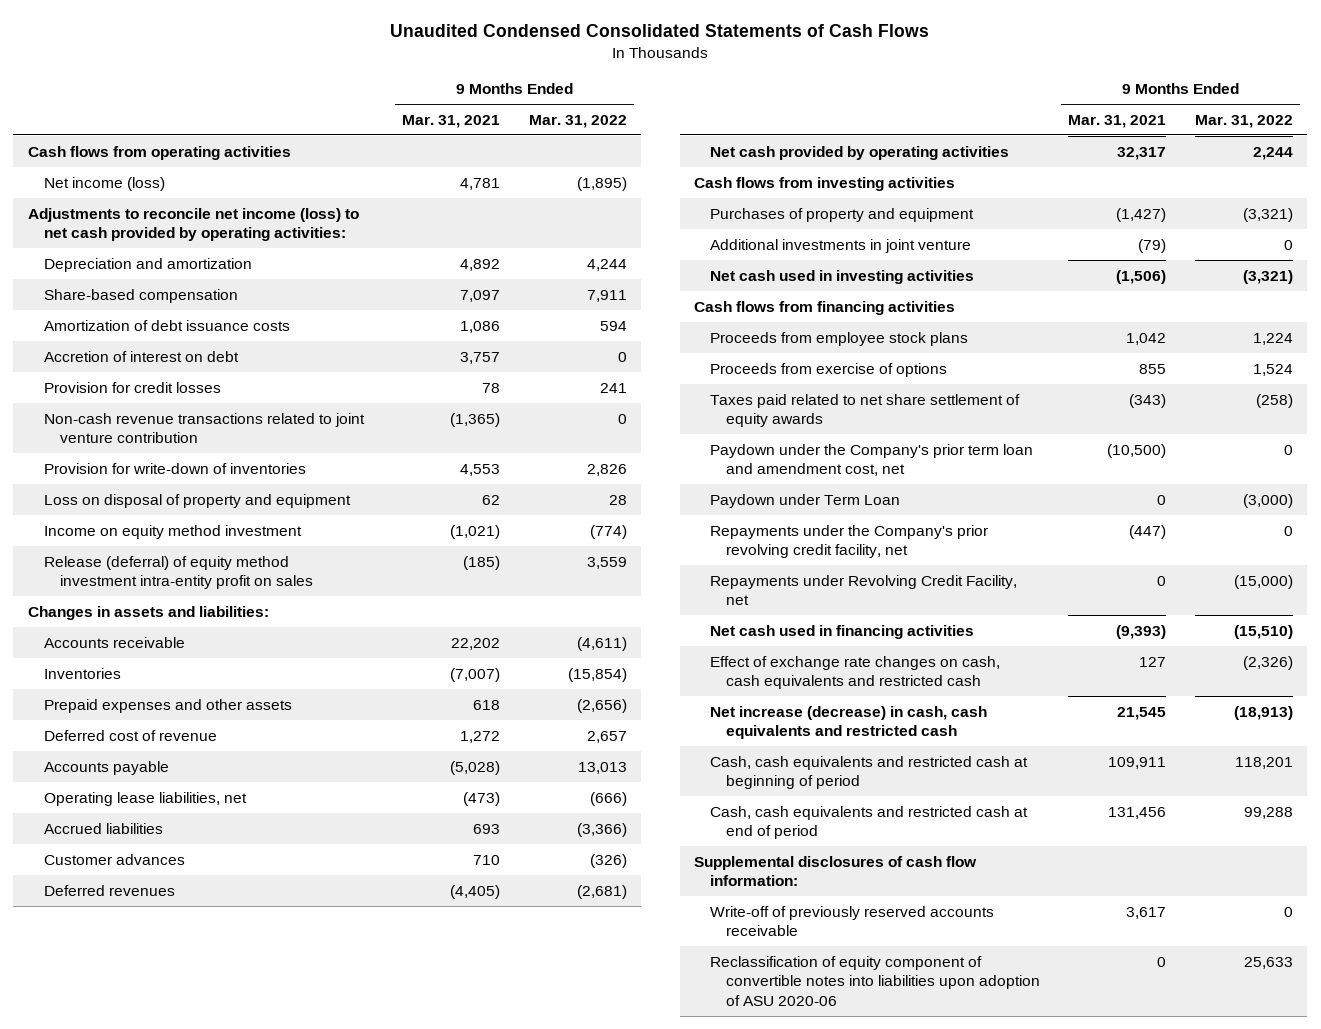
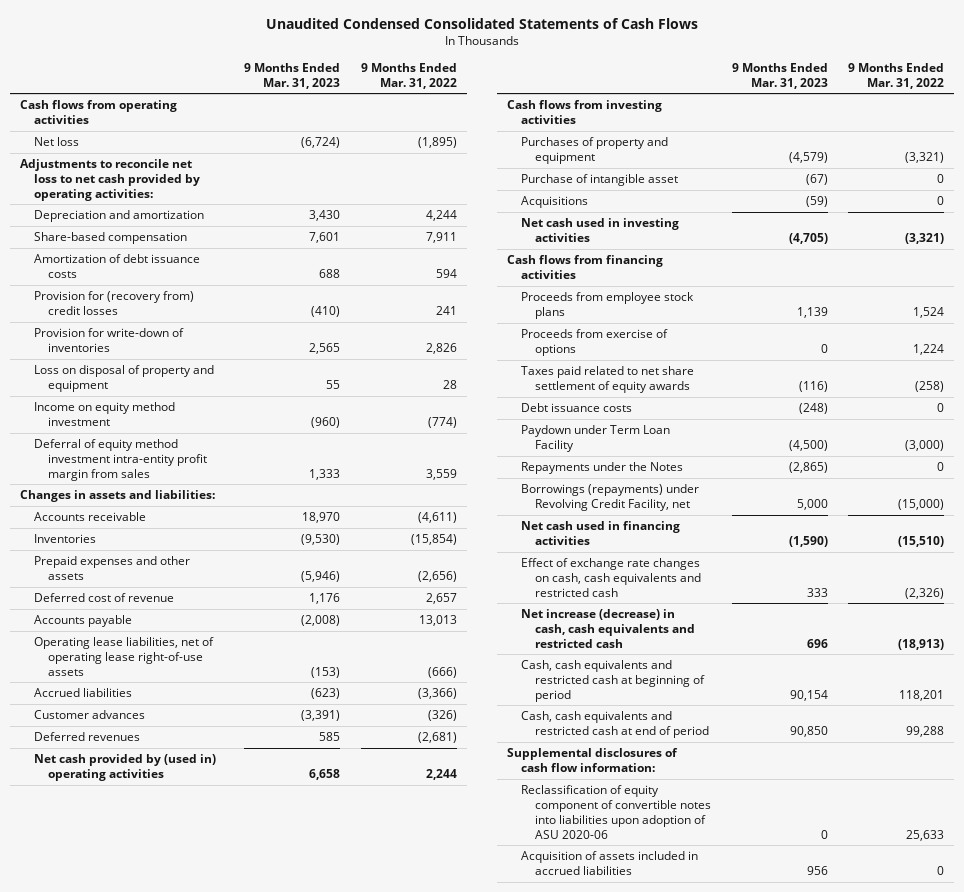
- | 9 Months Ended Mar. 31, 2021 | 9 Months Ended Mar. 31, 2022
+ | 9 Months Ended Mar. 31, 2023 | 9 Months Ended Mar. 31, 2022
- Net income (loss) | 4,781 | (1,895)
- Adjustments to reconcile net income (loss) to net cash provided by operating activities:
+ Net loss | (6,724) | (1,895)
+ Adjustments to reconcile net loss to net cash provided by operating activities:
- Accretion of interest on debt | 3,757 | 0
- Provision for credit losses | 78 | 241
- Non-cash revenue transactions related to joint venture contribution | (1,365) | 0
+ Provision for (recovery from) credit losses | (410) | 241
- Release (deferral) of equity method investment intra-entity profit on sales | (185) | 3,559
+ Deferral of equity method investment intra-entity profit margin from sales | 1,333 | 3,559
- Operating lease liabilities, net | (473) | (666)
+ Operating lease liabilities, net of operating lease right-of-use assets | (153) | (666)
- Net cash provided by operating activities | 32,317 | 2,244
+ Net cash provided by (used in) operating activities | 6,658 | 2,244
- Additional investments in joint venture | (79) | 0
+ Purchase of intangible asset | (67) | 0
+ Acquisitions | (59) | 0
- Proceeds from employee stock plans | 1,042 | 1,224
- Proceeds from exercise of options | 855 | 1,524
+ Proceeds from employee stock plans | 1,139 | 1,524
+ Proceeds from exercise of options | 0 | 1,224
- Paydown under the Company's prior term loan and amendment cost, net | (10,500) | 0
- Paydown under Term Loan | 0 | (3,000)
- Repayments under the Company's prior revolving credit facility, net | (447) | 0
- Repayments under Revolving Credit Facility, net | 0 | (15,000)
+ Debt issuance costs | (248) | 0
+ Paydown under Term Loan Facility | (4,500) | (3,000)
+ Repayments under the Notes | (2,865) | 0
+ Borrowings (repayments) under Revolving Credit Facility, net | 5,000 | (15,000)
- Write-off of previously reserved accounts receivable | 3,617 | 0
+ Acquisition of assets included in accrued liabilities | 956 | 0

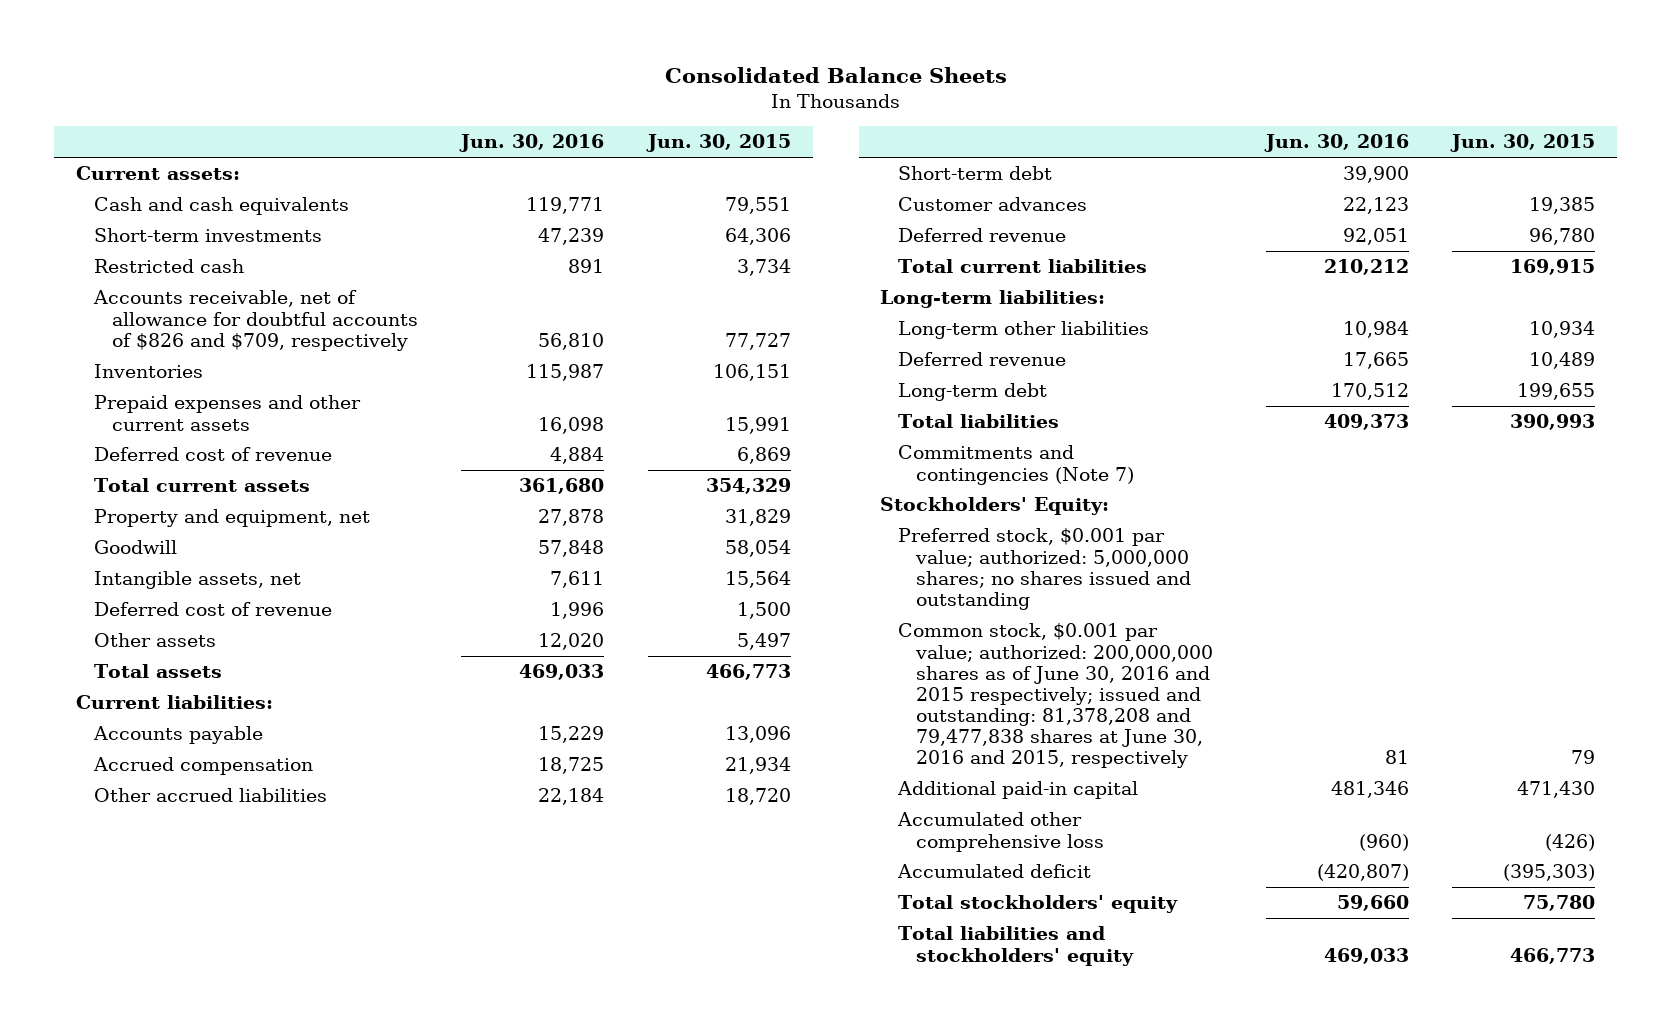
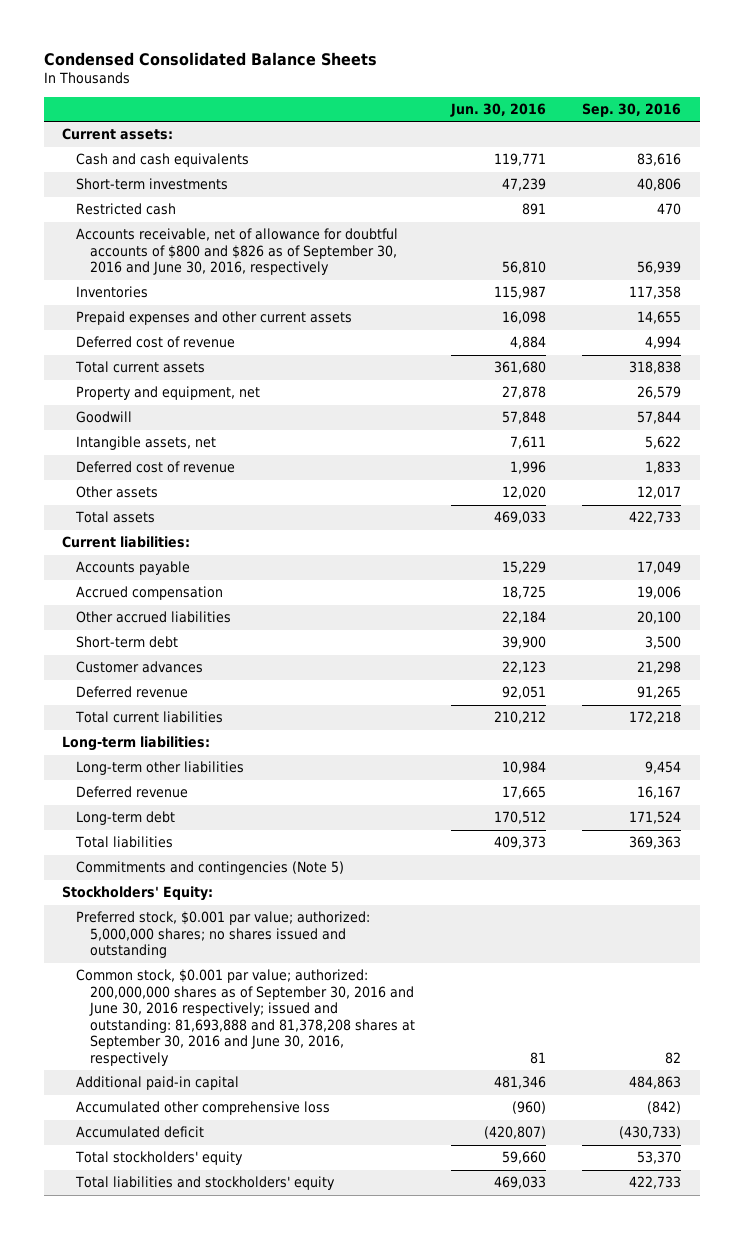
- Consolidated Balance Sheets
+ Condensed Consolidated Balance Sheets
- | Jun. 30, 2016 | Jun. 30, 2015
+ | Jun. 30, 2016 | Sep. 30, 2016
- Accounts receivable, net of allowance for doubtful accounts of $826 and $709, respectively | 56,810 | 77,727
+ Accounts receivable, net of allowance for doubtful accounts of $800 and $826 as of September 30, 2016 and June 30, 2016, respectively | 56,810 | 56,939
- Commitments and contingencies (Note 7)
+ Commitments and contingencies (Note 5)
- Common stock, $0.001 par value; authorized: 200,000,000 shares as of June 30, 2016 and 2015 respectively; issued and outstanding: 81,378,208 and 79,477,838 shares at June 30, 2016 and 2015, respectively | 81 | 79
+ Common stock, $0.001 par value; authorized: 200,000,000 shares as of September 30, 2016 and June 30, 2016 respectively; issued and outstanding: 81,693,888 and 81,378,208 shares at September 30, 2016 and June 30, 2016, respectively | 81 | 82

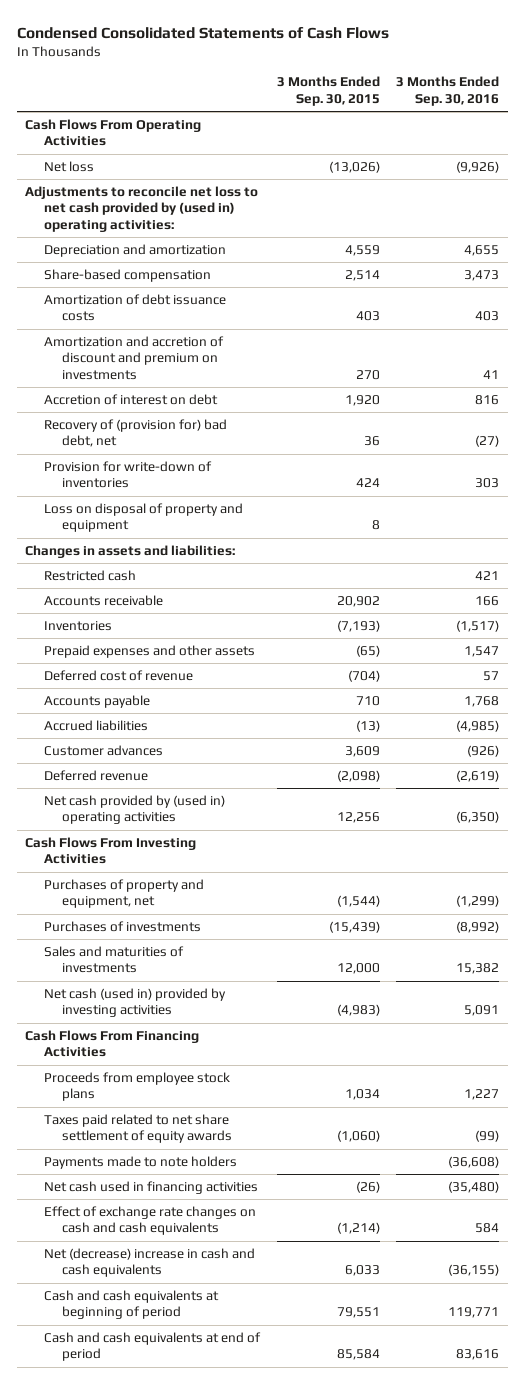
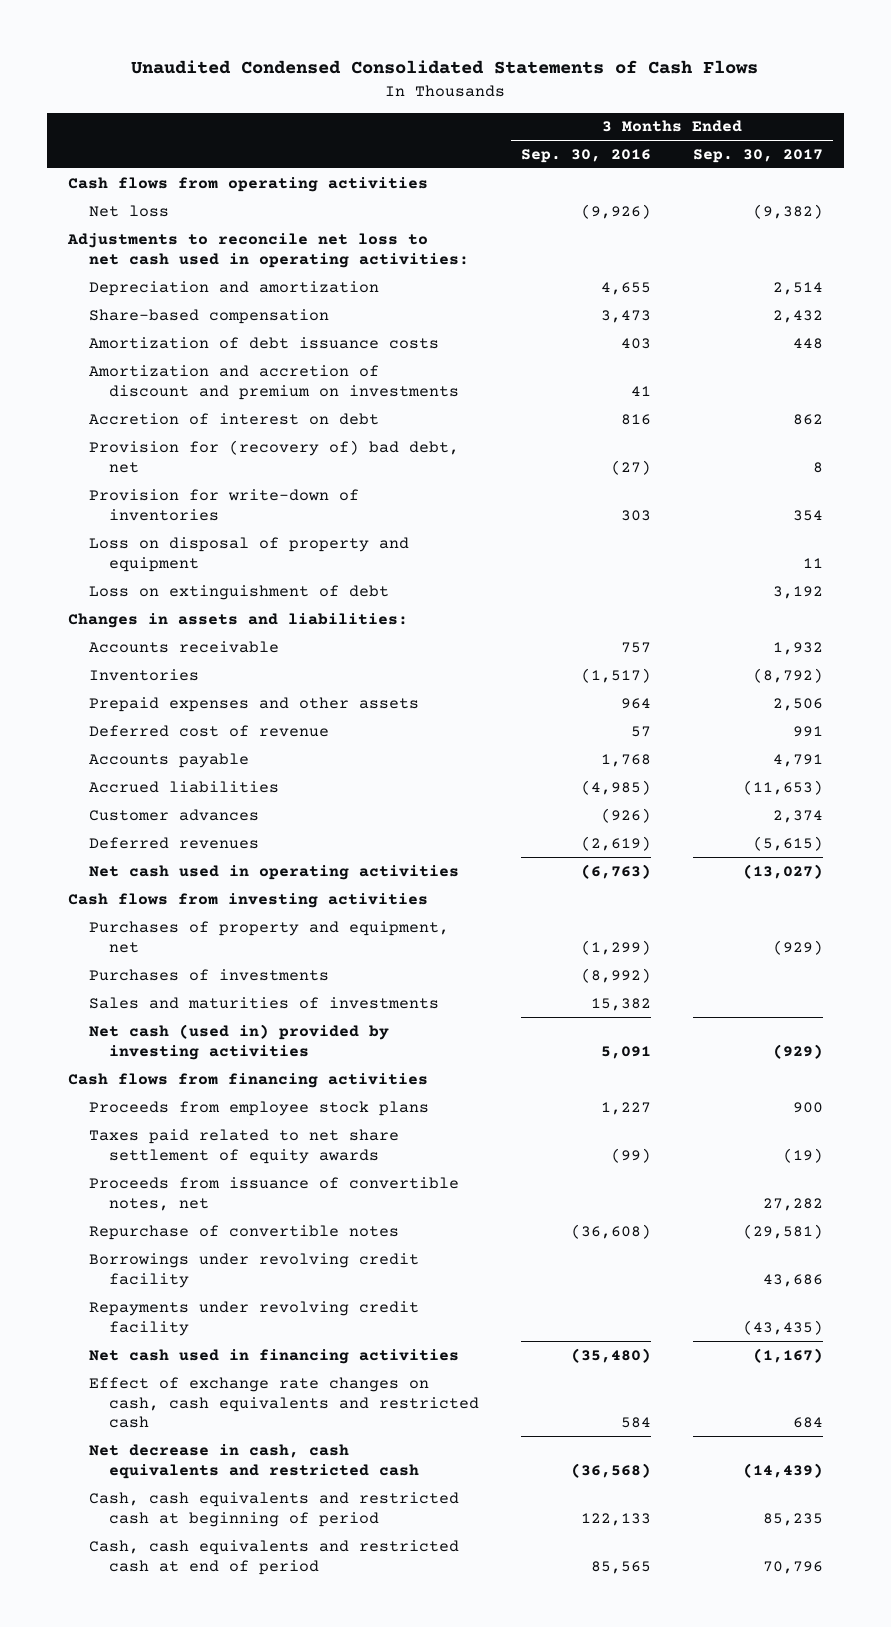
- Condensed Consolidated Statements of Cash Flows
+ Unaudited Condensed Consolidated Statements of Cash Flows
- | 3 Months Ended Sep. 30, 2015 | 3 Months Ended Sep. 30, 2016
+ | 3 Months Ended Sep. 30, 2016 | 3 Months Ended Sep. 30, 2017
- Cash Flows From Operating Activities
+ Cash flows from operating activities
- Adjustments to reconcile net loss to net cash provided by (used in) operating activities:
+ Adjustments to reconcile net loss to net cash used in operating activities:
- Recovery of (provision for) bad debt, net | 36 | (27)
+ Provision for (recovery of) bad debt, net | (27) | 8
+ Loss on extinguishment of debt | | 3,192
- Restricted cash | | 421
- Accounts receivable | 20,902 | 166
+ Accounts receivable | 757 | 1,932
- Prepaid expenses and other assets | (65) | 1,547
+ Prepaid expenses and other assets | 964 | 2,506
- Deferred revenue | (2,098) | (2,619)
- Net cash provided by (used in) operating activities | 12,256 | (6,350)
- Cash Flows From Investing Activities
+ Deferred revenues | (2,619) | (5,615)
+ Net cash used in operating activities | (6,763) | (13,027)
+ Cash flows from investing activities
- Cash Flows From Financing Activities
+ Cash flows from financing activities
- Payments made to note holders | | (36,608)
+ Proceeds from issuance of convertible notes, net | | 27,282
+ Repurchase of convertible notes | (36,608) | (29,581)
+ Borrowings under revolving credit facility | | 43,686
+ Repayments under revolving credit facility | | (43,435)
- Effect of exchange rate changes on cash and cash equivalents | (1,214) | 584
- Net (decrease) increase in cash and cash equivalents | 6,033 | (36,155)
- Cash and cash equivalents at beginning of period | 79,551 | 119,771
- Cash and cash equivalents at end of period | 85,584 | 83,616
+ Effect of exchange rate changes on cash, cash equivalents and restricted cash | 584 | 684
+ Net decrease in cash, cash equivalents and restricted cash | (36,568) | (14,439)
+ Cash, cash equivalents and restricted cash at beginning of period | 122,133 | 85,235
+ Cash, cash equivalents and restricted cash at end of period | 85,565 | 70,796

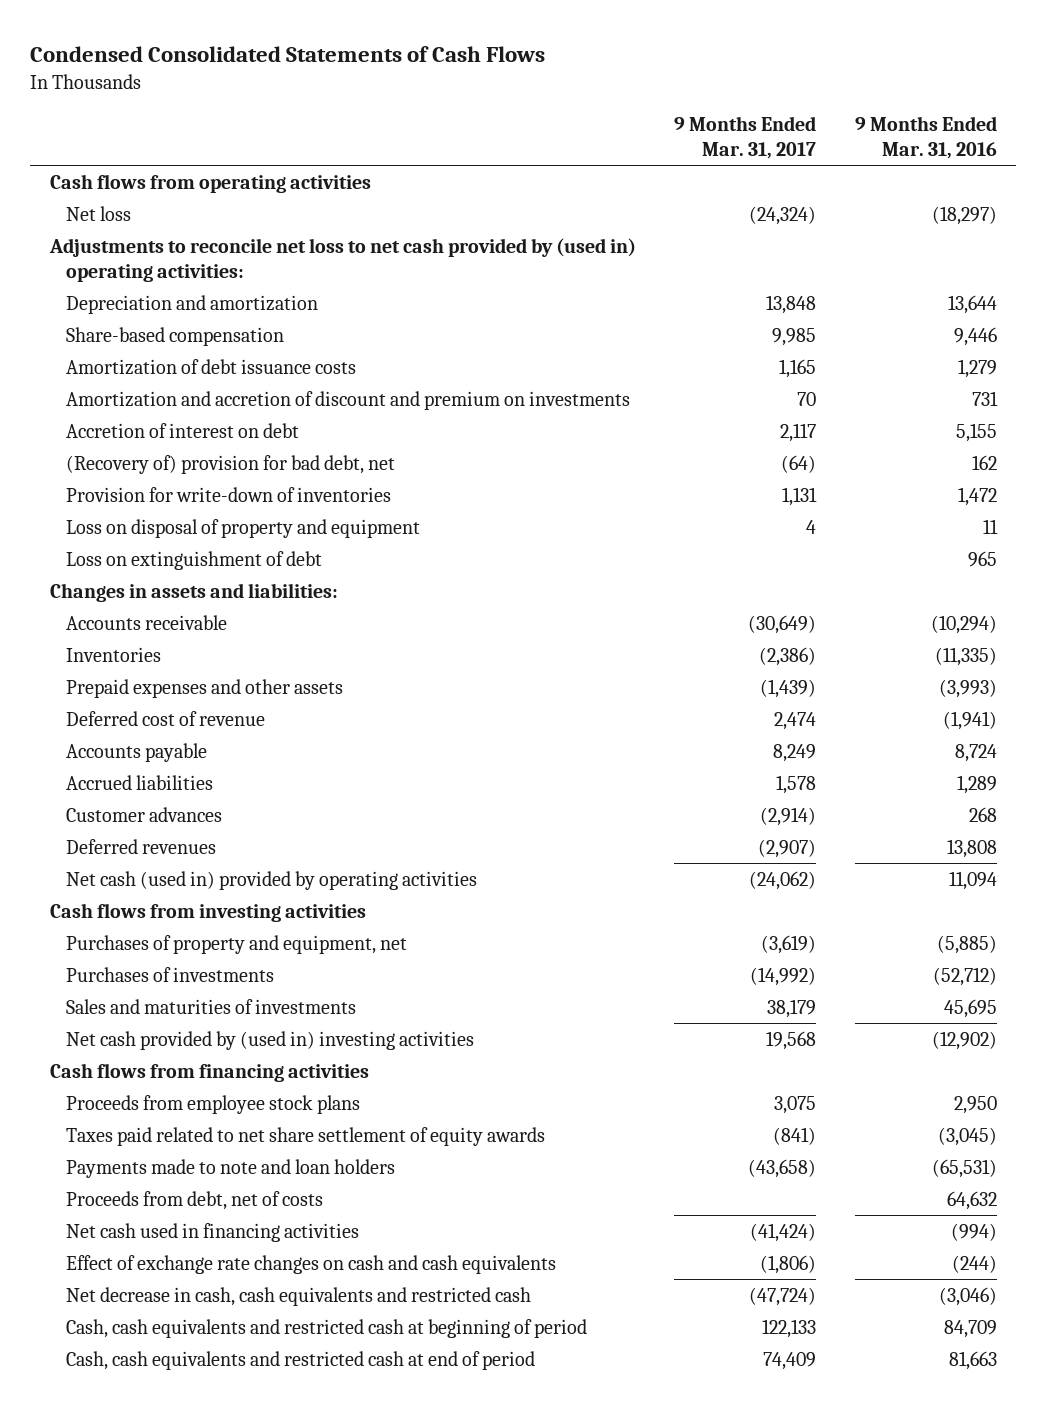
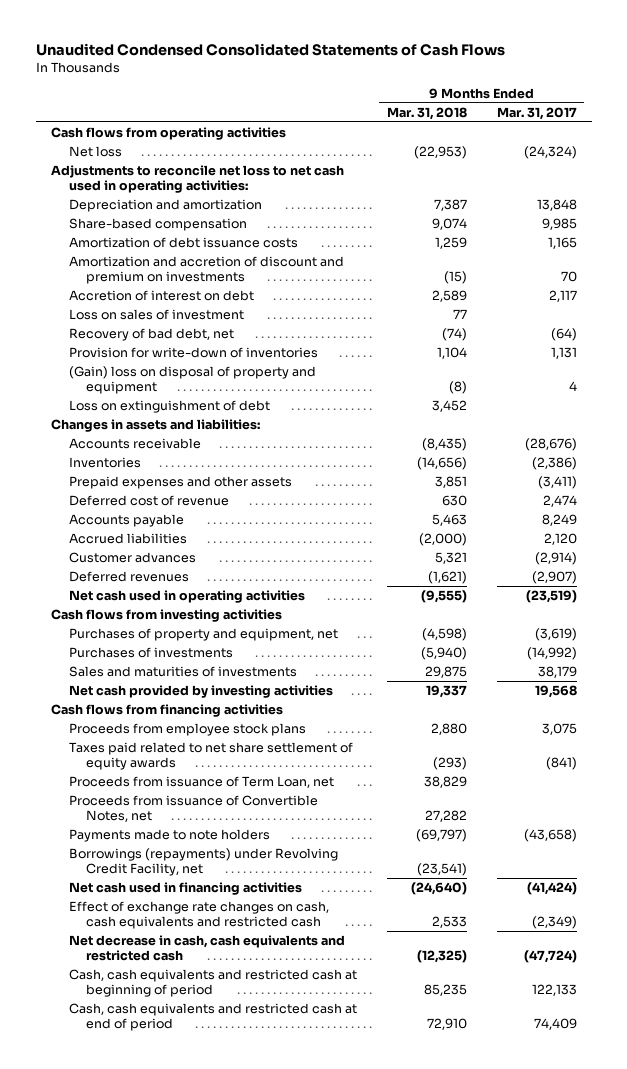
- Condensed Consolidated Statements of Cash Flows
+ Unaudited Condensed Consolidated Statements of Cash Flows
- | 9 Months Ended Mar. 31, 2017 | 9 Months Ended Mar. 31, 2016
+ | 9 Months Ended Mar. 31, 2018 | 9 Months Ended Mar. 31, 2017
- Adjustments to reconcile net loss to net cash provided by (used in) operating activities:
+ Adjustments to reconcile net loss to net cash used in operating activities:
- (Recovery of) provision for bad debt, net | (64) | 162
+ Loss on sales of investment | 77 |
+ Recovery of bad debt, net | (74) | (64)
- Loss on disposal of property and equipment | 4 | 11
+ (Gain) loss on disposal of property and equipment | (8) | 4
- Accounts receivable | (30,649) | (10,294)
+ Accounts receivable | (8,435) | (28,676)
- Prepaid expenses and other assets | (1,439) | (3,993)
+ Prepaid expenses and other assets | 3,851 | (3,411)
- Accrued liabilities | 1,578 | 1,289
+ Accrued liabilities | (2,000) | 2,120
- Net cash (used in) provided by operating activities | (24,062) | 11,094
+ Net cash used in operating activities | (9,555) | (23,519)
- Net cash provided by (used in) investing activities | 19,568 | (12,902)
+ Net cash provided by investing activities | 19,337 | 19,568
- Payments made to note and loan holders | (43,658) | (65,531)
- Proceeds from debt, net of costs | | 64,632
+ Proceeds from issuance of Term Loan, net | 38,829 |
+ Proceeds from issuance of Convertible Notes, net | 27,282 |
+ Payments made to note holders | (69,797) | (43,658)
+ Borrowings (repayments) under Revolving Credit Facility, net | (23,541) |
- Effect of exchange rate changes on cash and cash equivalents | (1,806) | (244)
+ Effect of exchange rate changes on cash, cash equivalents and restricted cash | 2,533 | (2,349)

